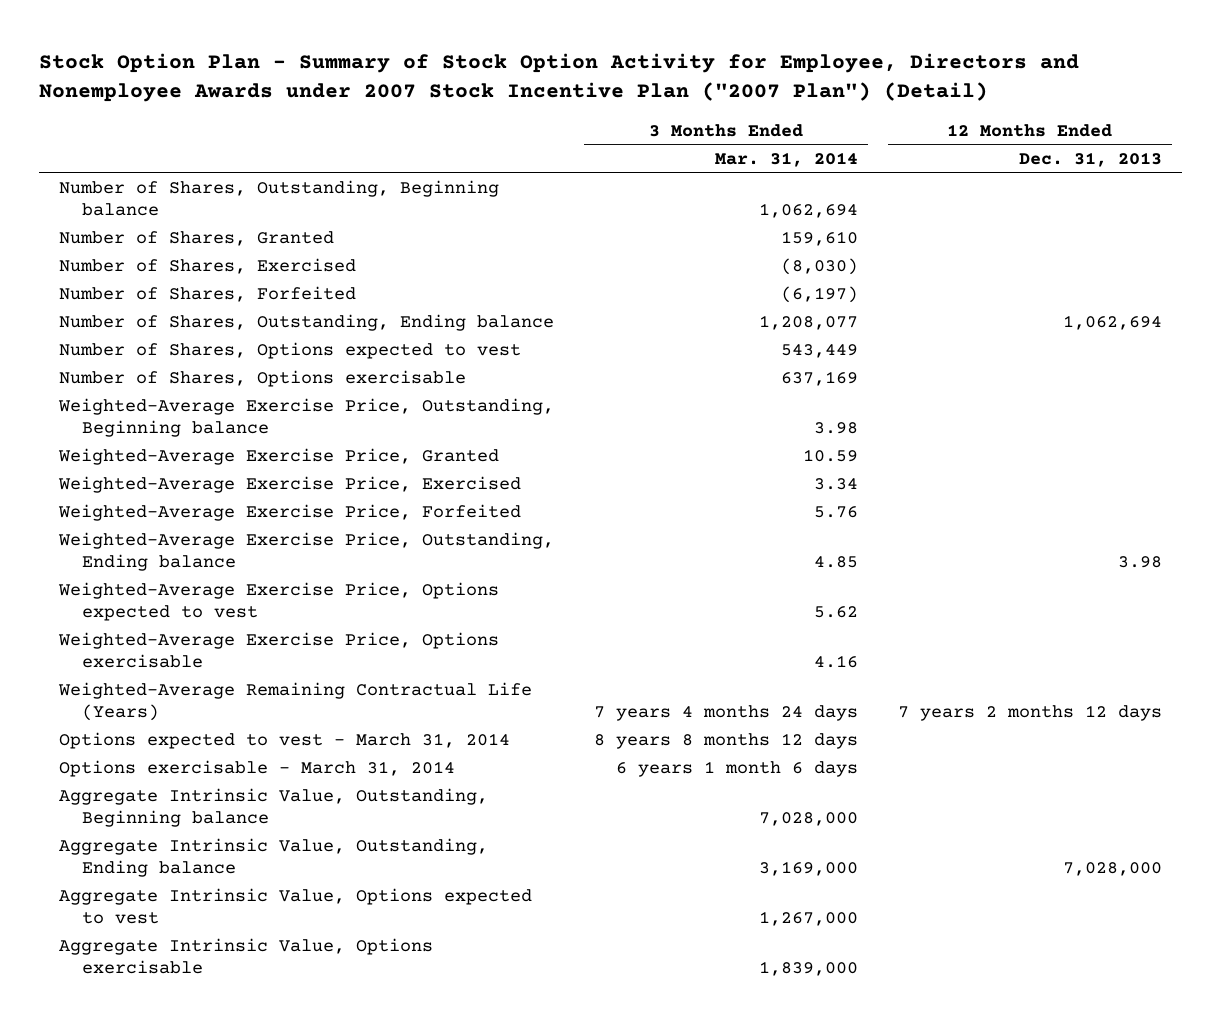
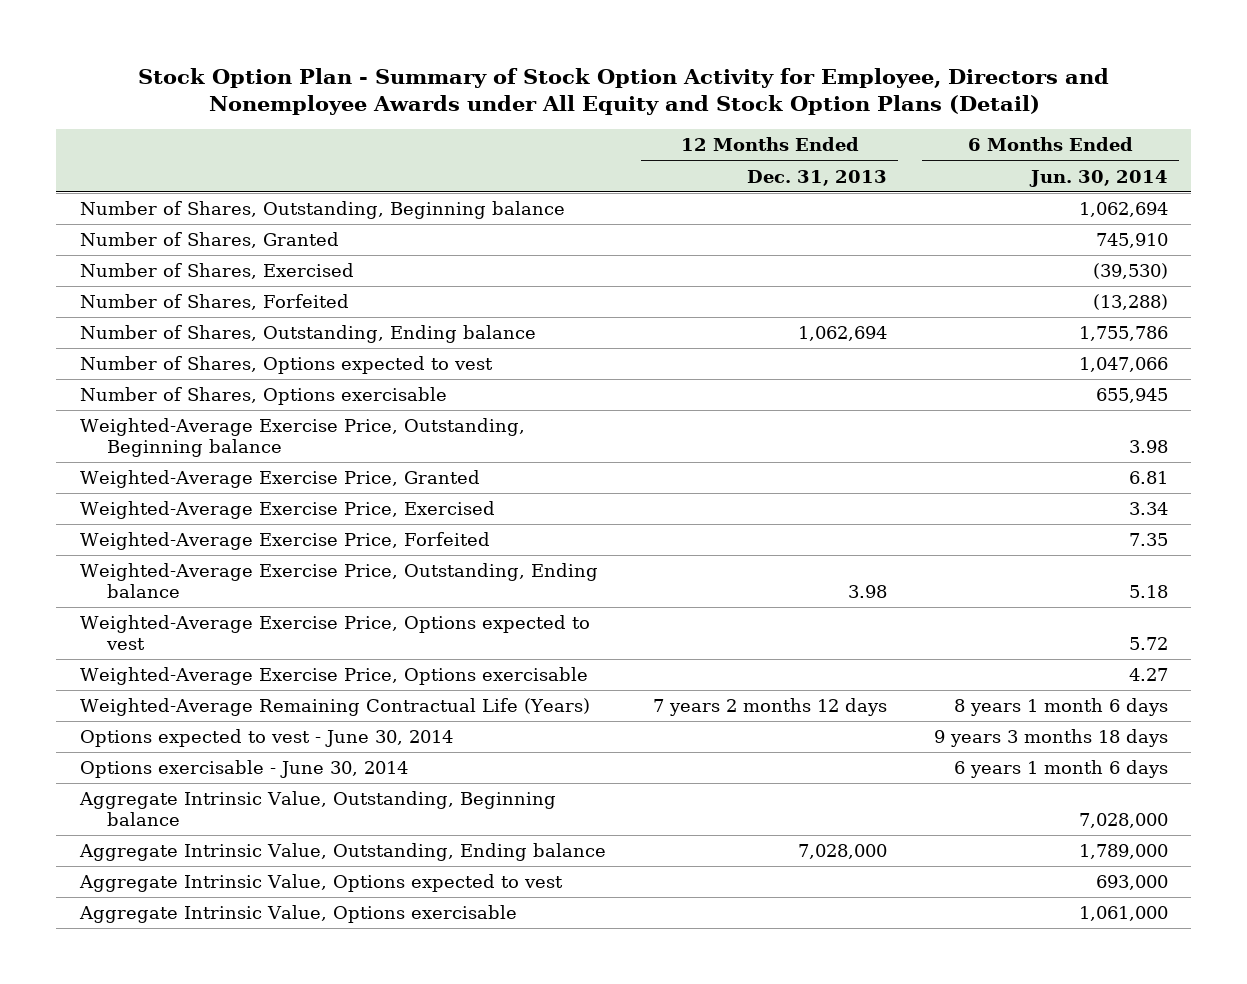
- Stock Option Plan - Summary of Stock Option Activity for Employee, Directors and Nonemployee Awards under 2007 Stock Incentive Plan ("2007 Plan") (Detail)
+ Stock Option Plan - Summary of Stock Option Activity for Employee, Directors and Nonemployee Awards under All Equity and Stock Option Plans (Detail)
- | 3 Months Ended Mar. 31, 2014 | 12 Months Ended Dec. 31, 2013
+ | 12 Months Ended Dec. 31, 2013 | 6 Months Ended Jun. 30, 2014
- Options expected to vest - March 31, 2014 | 8 years 8 months 12 days |
- Options exercisable - March 31, 2014 | 6 years 1 month 6 days |
+ Options expected to vest - June 30, 2014 | | 9 years 3 months 18 days
+ Options exercisable - June 30, 2014 | | 6 years 1 month 6 days

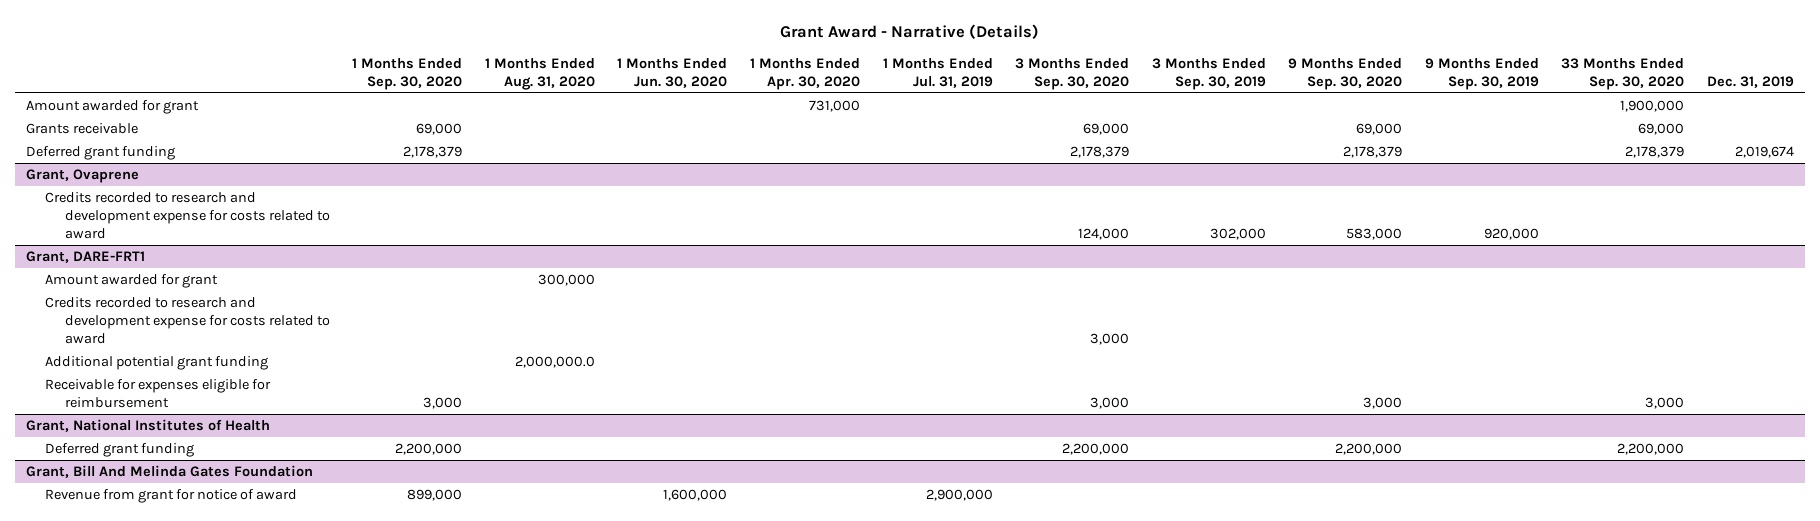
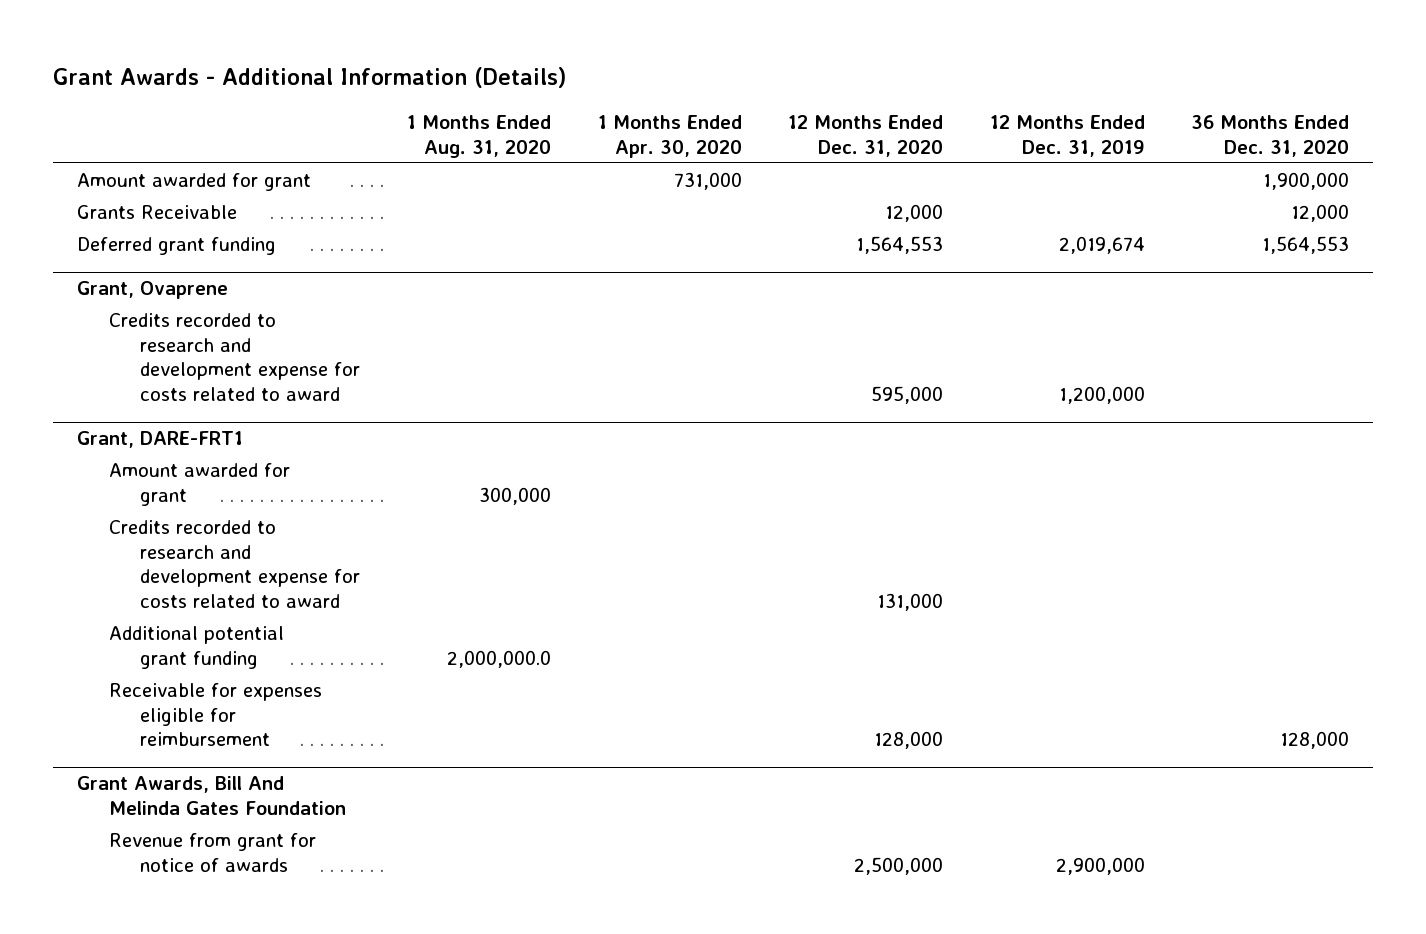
- Grant Award - Narrative (Details)
+ Grant Awards - Additional Information (Details)
- | 1 Months Ended Sep. 30, 2020 | 1 Months Ended Aug. 31, 2020 | 1 Months Ended Jun. 30, 2020 | 1 Months Ended Apr. 30, 2020 | 1 Months Ended Jul. 31, 2019 | 3 Months Ended Sep. 30, 2020 | 3 Months Ended Sep. 30, 2019 | 9 Months Ended Sep. 30, 2020 | 9 Months Ended Sep. 30, 2019 | 33 Months Ended Sep. 30, 2020 | Dec. 31, 2019
+ | 1 Months Ended Aug. 31, 2020 | 1 Months Ended Apr. 30, 2020 | 12 Months Ended Dec. 31, 2020 | 12 Months Ended Dec. 31, 2019 | 36 Months Ended Dec. 31, 2020
- Grants receivable | 69,000 | | | | | 69,000 | | 69,000 | | 69,000 |
+ Grants Receivable | | | 12,000 | | 12,000
- Grant, National Institutes of Health
- Deferred grant funding | 2,200,000 | | | | | 2,200,000 | | 2,200,000 | | 2,200,000 |
- Grant, Bill And Melinda Gates Foundation
- Revenue from grant for notice of award | 899,000 | | 1,600,000 | | 2,900,000 | | | | | |
+ Grant Awards, Bill And Melinda Gates Foundation
+ Revenue from grant for notice of awards | | | 2,500,000 | 2,900,000 |

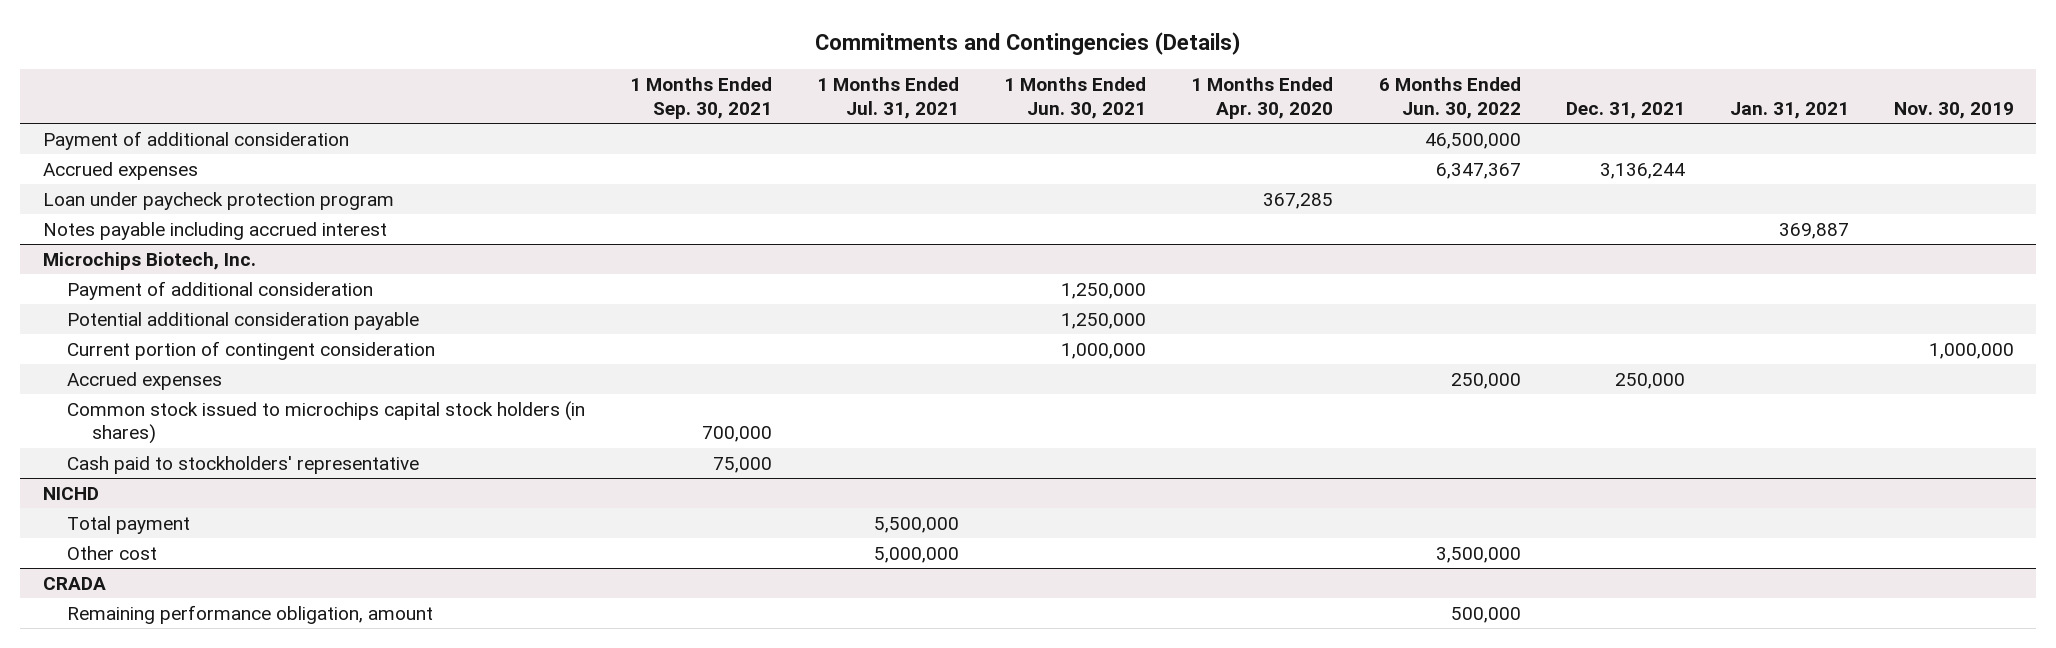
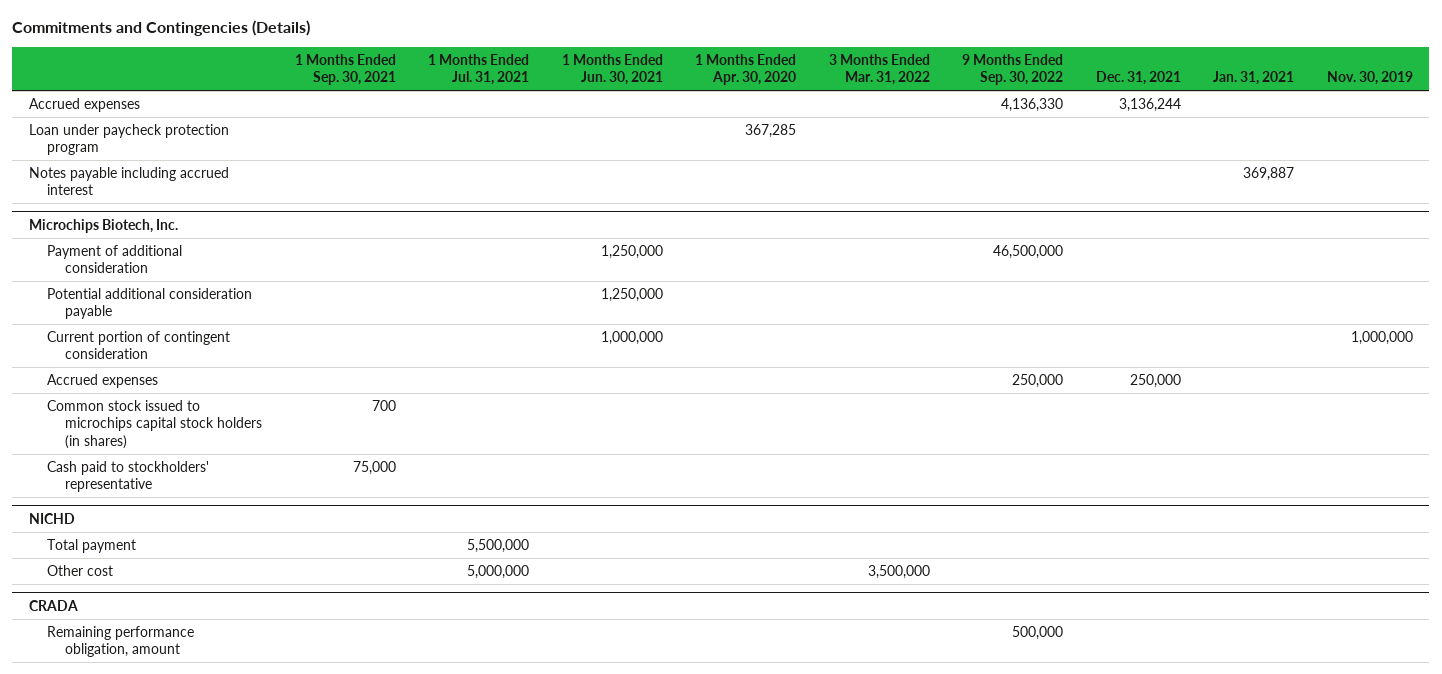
- | 1 Months Ended Sep. 30, 2021 | 1 Months Ended Jul. 31, 2021 | 1 Months Ended Jun. 30, 2021 | 1 Months Ended Apr. 30, 2020 | 6 Months Ended Jun. 30, 2022 | Dec. 31, 2021 | Jan. 31, 2021 | Nov. 30, 2019
+ | 1 Months Ended Sep. 30, 2021 | 1 Months Ended Jul. 31, 2021 | 1 Months Ended Jun. 30, 2021 | 1 Months Ended Apr. 30, 2020 | 3 Months Ended Mar. 31, 2022 | 9 Months Ended Sep. 30, 2022 | Dec. 31, 2021 | Jan. 31, 2021 | Nov. 30, 2019
- Payment of additional consideration | | | | | 46,500,000 | | |
@ Microchips Biotech, Inc.
- Common stock issued to microchips capital stock holders (in shares) | 700,000 | | | | | | |
+ Common stock issued to microchips capital stock holders (in shares) | 700 | | | | | | | |

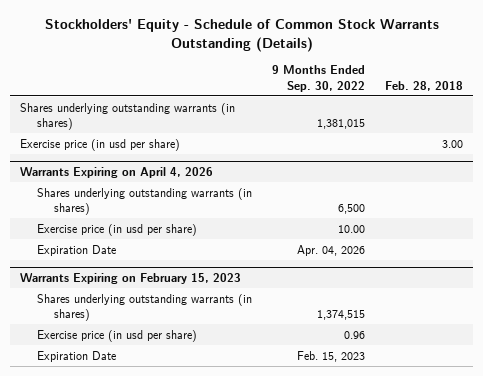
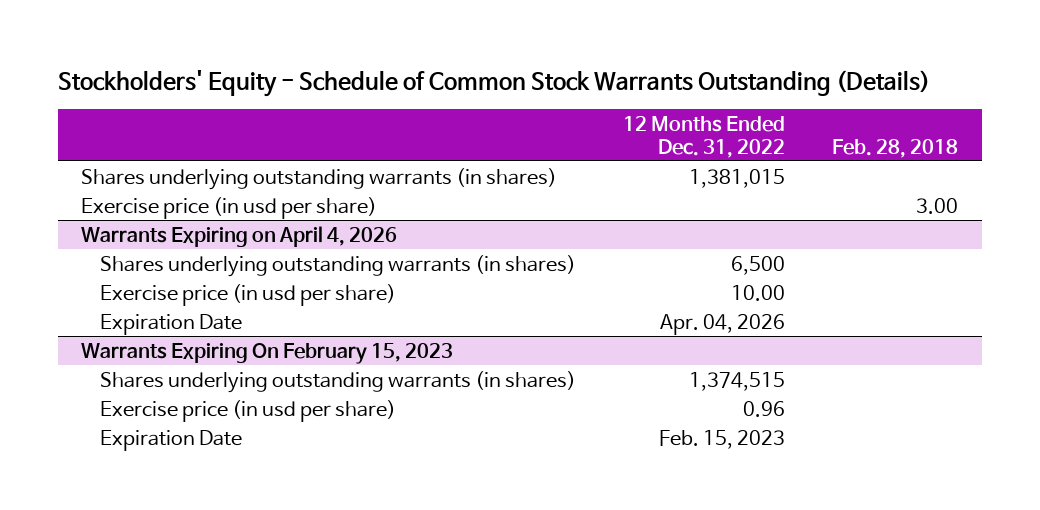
- | 9 Months Ended Sep. 30, 2022 | Feb. 28, 2018
+ | 12 Months Ended Dec. 31, 2022 | Feb. 28, 2018
- Warrants Expiring on February 15, 2023
+ Warrants Expiring On February 15, 2023

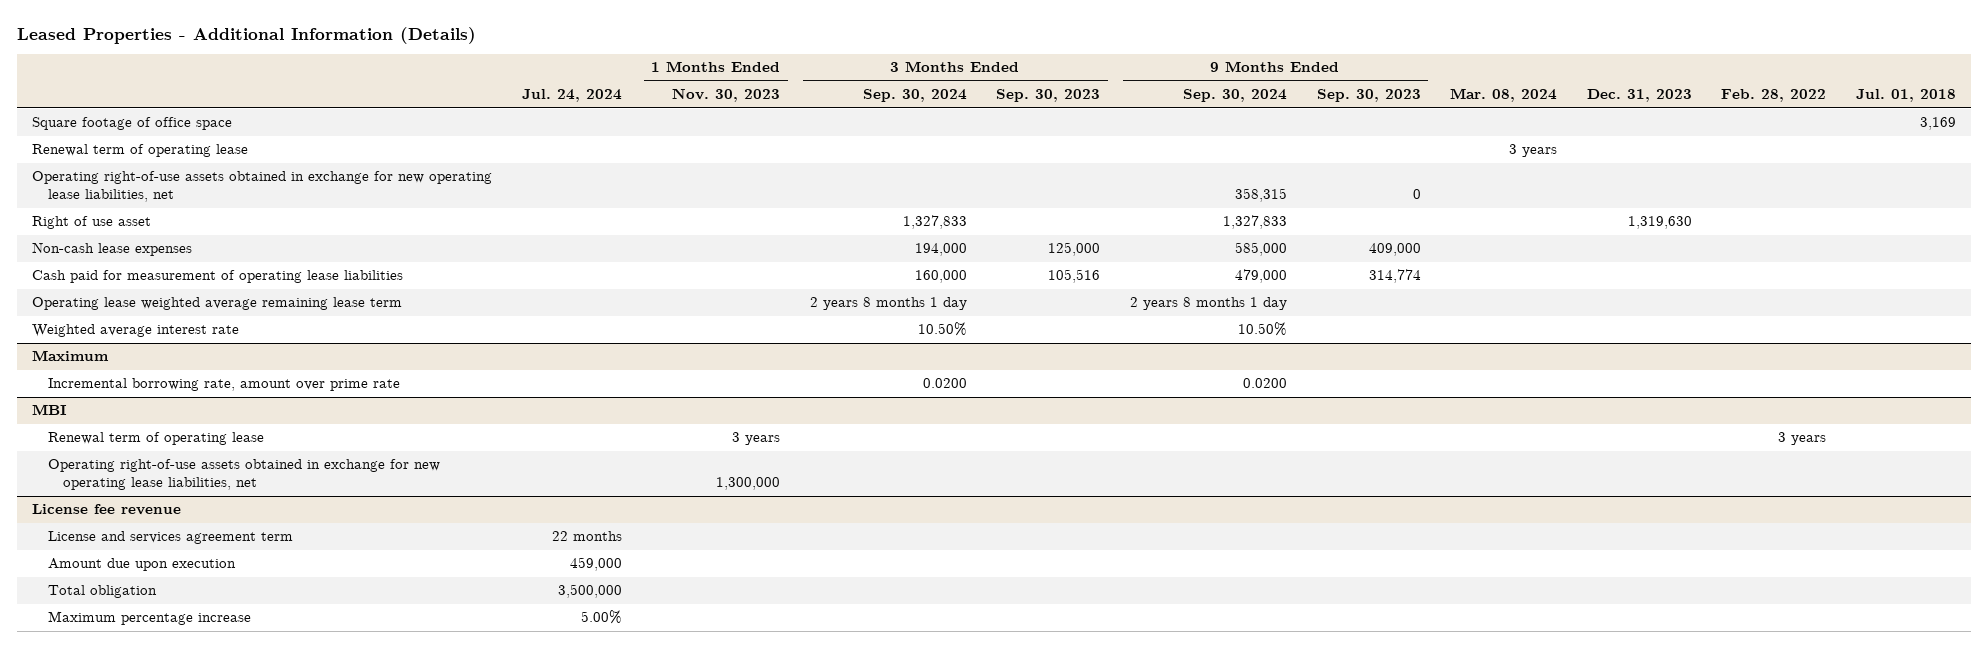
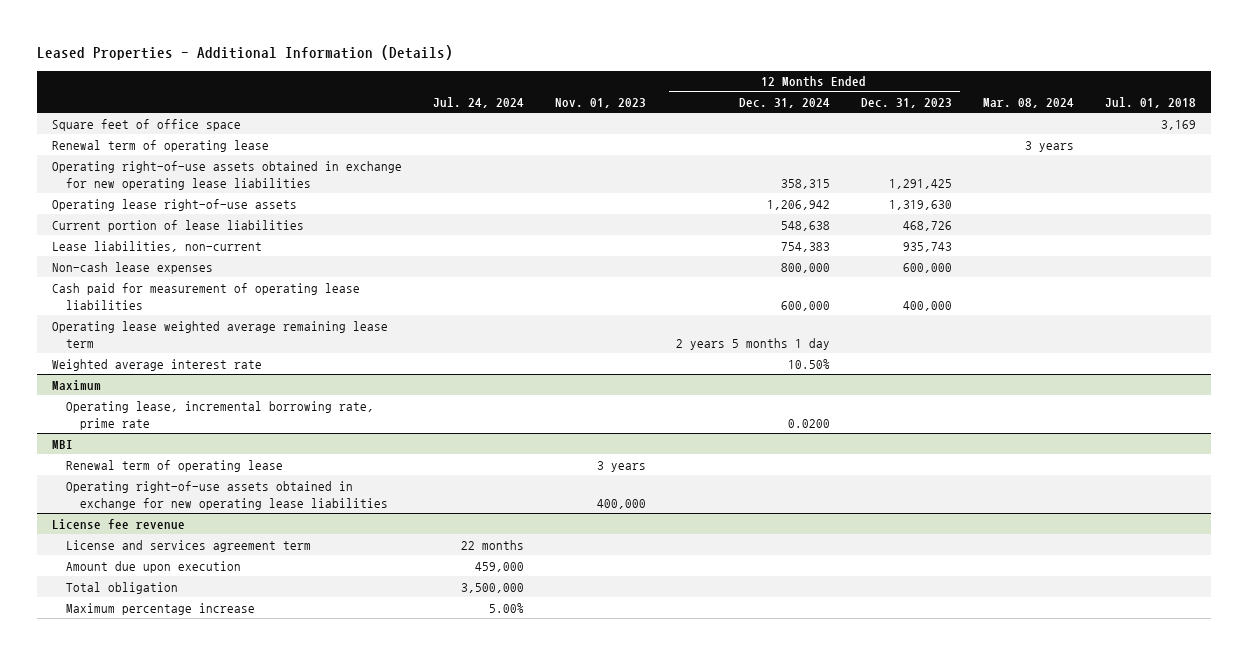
- | Jul. 24, 2024 | 1 Months Ended Nov. 30, 2023 | 3 Months Ended Sep. 30, 2024 | 3 Months Ended Sep. 30, 2023 | 9 Months Ended Sep. 30, 2024 | 9 Months Ended Sep. 30, 2023 | Mar. 08, 2024 | Dec. 31, 2023 | Feb. 28, 2022 | Jul. 01, 2018
+ | Jul. 24, 2024 | Nov. 01, 2023 | 12 Months Ended Dec. 31, 2024 | 12 Months Ended Dec. 31, 2023 | Mar. 08, 2024 | Jul. 01, 2018
- Square footage of office space | | | | | | | | | | 3,169
+ Square feet of office space | | | | | | 3,169
- Operating right-of-use assets obtained in exchange for new operating lease liabilities, net | | | | | 358,315 | 0 | | | |
- Right of use asset | | | 1,327,833 | | 1,327,833 | | | 1,319,630 | |
+ Operating right-of-use assets obtained in exchange for new operating lease liabilities | | | 358,315 | 1,291,425 | |
+ Operating lease right-of-use assets | | | 1,206,942 | 1,319,630 | |
+ Current portion of lease liabilities | | | 548,638 | 468,726 | |
+ Lease liabilities, non-current | | | 754,383 | 935,743 | |
@ Maximum
- Incremental borrowing rate, amount over prime rate | | | 0.0200 | | 0.0200 | | | | |
+ Operating lease, incremental borrowing rate, prime rate | | | 0.0200 | | |
@ MBI
- Operating right-of-use assets obtained in exchange for new operating lease liabilities, net | | 1,300,000 | | | | | | | |
+ Operating right-of-use assets obtained in exchange for new operating lease liabilities | | 400,000 | | | |

